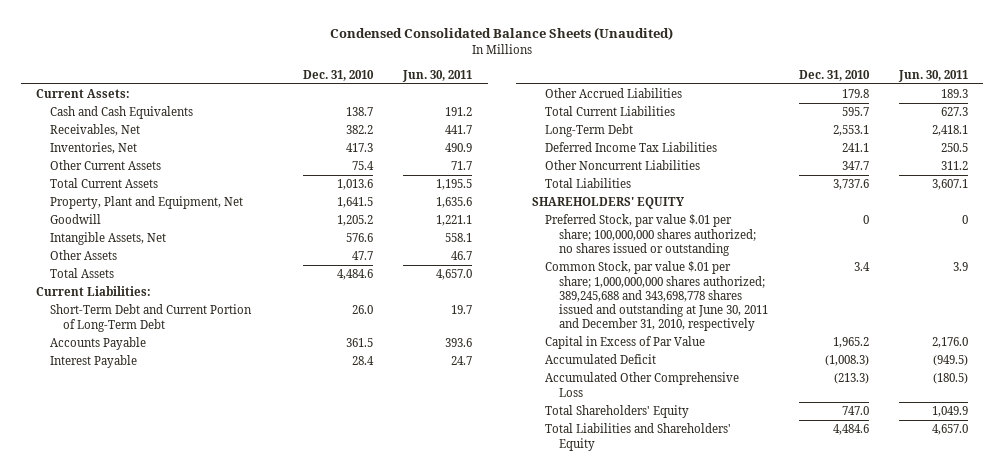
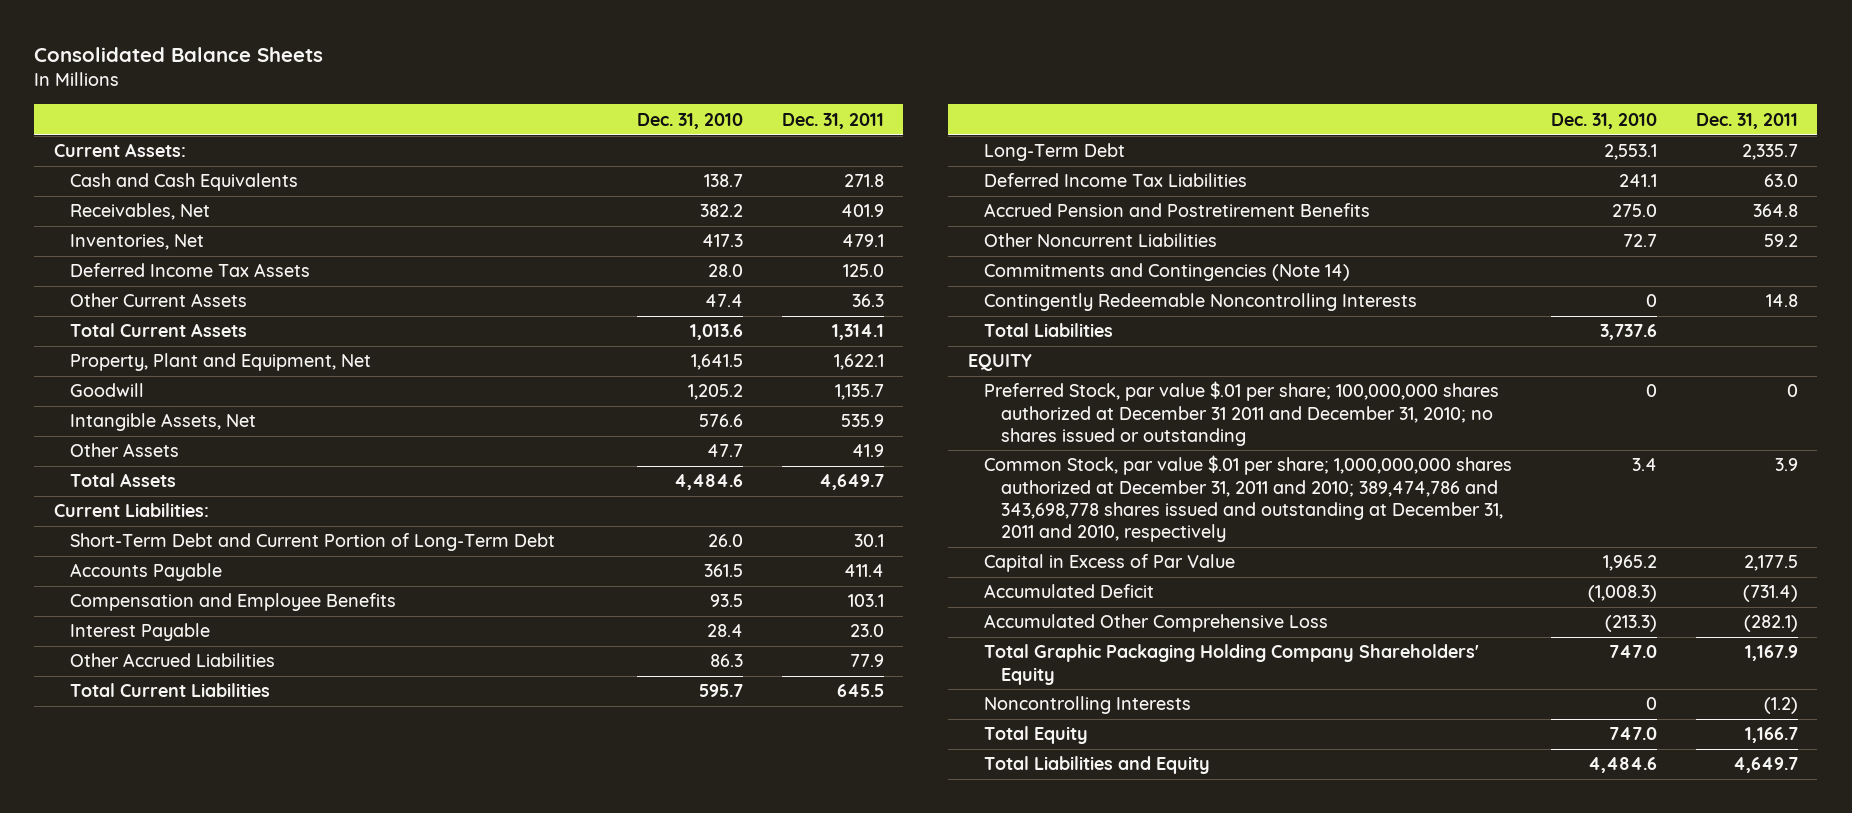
- Condensed Consolidated Balance Sheets (Unaudited)
+ Consolidated Balance Sheets
- | Dec. 31, 2010 | Jun. 30, 2011
+ | Dec. 31, 2010 | Dec. 31, 2011
- Other Current Assets | 75.4 | 71.7
+ Deferred Income Tax Assets | 28.0 | 125.0
+ Other Current Assets | 47.4 | 36.3
+ Compensation and Employee Benefits | 93.5 | 103.1
- Other Accrued Liabilities | 179.8 | 189.3
+ Other Accrued Liabilities | 86.3 | 77.9
- Other Noncurrent Liabilities | 347.7 | 311.2
+ Accrued Pension and Postretirement Benefits | 275.0 | 364.8
+ Other Noncurrent Liabilities | 72.7 | 59.2
+ Commitments and Contingencies (Note 14)
+ Contingently Redeemable Noncontrolling Interests | 0 | 14.8
- SHAREHOLDERS' EQUITY
- Preferred Stock, par value $.01 per share; 100,000,000 shares authorized; no shares issued or outstanding | 0 | 0
- Common Stock, par value $.01 per share; 1,000,000,000 shares authorized; 389,245,688 and 343,698,778 shares issued and outstanding at June 30, 2011 and December 31, 2010, respectively | 3.4 | 3.9
+ EQUITY
+ Preferred Stock, par value $.01 per share; 100,000,000 shares authorized at December 31 2011 and December 31, 2010; no shares issued or outstanding | 0 | 0
+ Common Stock, par value $.01 per share; 1,000,000,000 shares authorized at December 31, 2011 and 2010; 389,474,786 and 343,698,778 shares issued and outstanding at December 31, 2011 and 2010, respectively | 3.4 | 3.9
- Total Shareholders' Equity | 747.0 | 1,049.9
- Total Liabilities and Shareholders' Equity | 4,484.6 | 4,657.0
+ Total Graphic Packaging Holding Company Shareholders' Equity | 747.0 | 1,167.9
+ Noncontrolling Interests | 0 | (1.2)
+ Total Equity | 747.0 | 1,166.7
+ Total Liabilities and Equity | 4,484.6 | 4,649.7

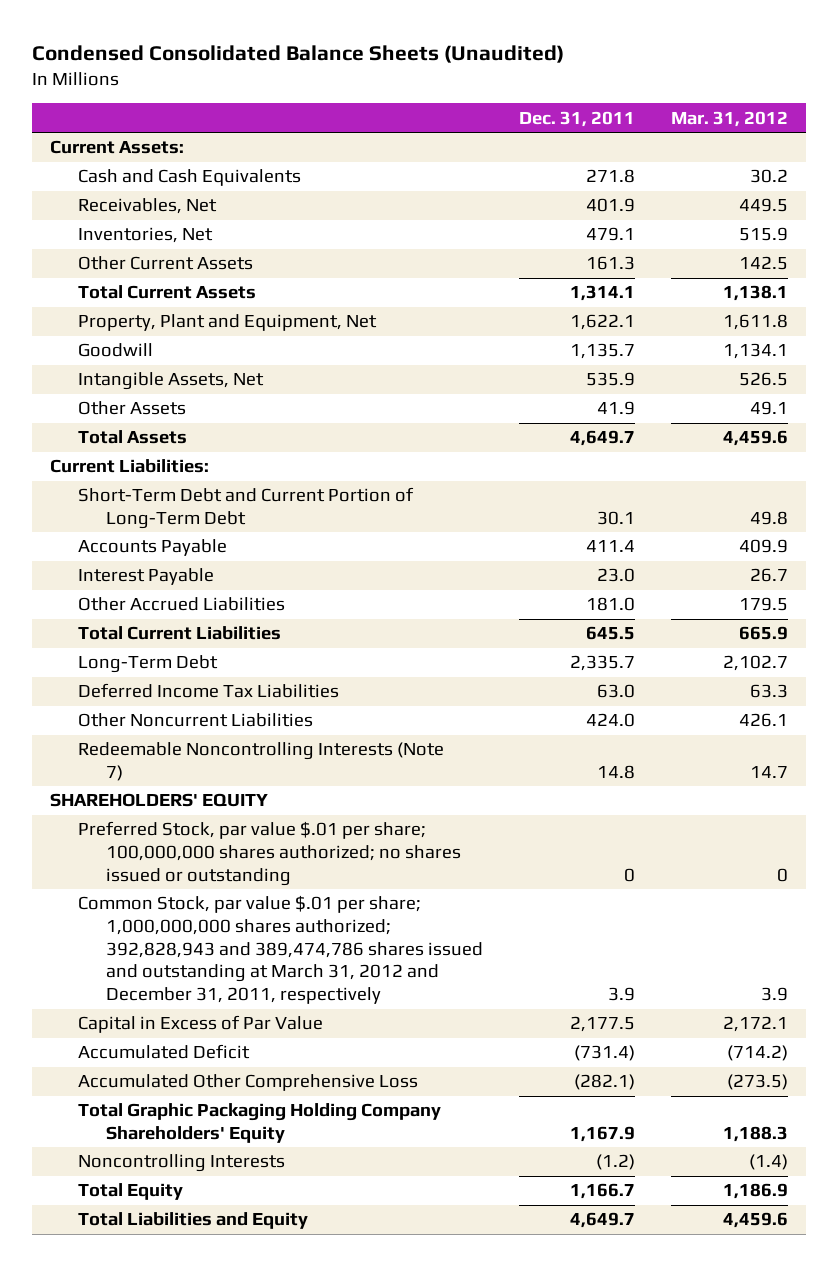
- Consolidated Balance Sheets
+ Condensed Consolidated Balance Sheets (Unaudited)
- | Dec. 31, 2010 | Dec. 31, 2011
+ | Dec. 31, 2011 | Mar. 31, 2012
- Deferred Income Tax Assets | 28.0 | 125.0
- Other Current Assets | 47.4 | 36.3
+ Other Current Assets | 161.3 | 142.5
- Compensation and Employee Benefits | 93.5 | 103.1
- Other Accrued Liabilities | 86.3 | 77.9
+ Other Accrued Liabilities | 181.0 | 179.5
- Accrued Pension and Postretirement Benefits | 275.0 | 364.8
- Other Noncurrent Liabilities | 72.7 | 59.2
- Commitments and Contingencies (Note 14)
- Contingently Redeemable Noncontrolling Interests | 0 | 14.8
- Total Liabilities | 3,737.6 |
- EQUITY
- Preferred Stock, par value $.01 per share; 100,000,000 shares authorized at December 31 2011 and December 31, 2010; no shares issued or outstanding | 0 | 0
- Common Stock, par value $.01 per share; 1,000,000,000 shares authorized at December 31, 2011 and 2010; 389,474,786 and 343,698,778 shares issued and outstanding at December 31, 2011 and 2010, respectively | 3.4 | 3.9
+ Other Noncurrent Liabilities | 424.0 | 426.1
+ Redeemable Noncontrolling Interests (Note 7) | 14.8 | 14.7
+ SHAREHOLDERS' EQUITY
+ Preferred Stock, par value $.01 per share; 100,000,000 shares authorized; no shares issued or outstanding | 0 | 0
+ Common Stock, par value $.01 per share; 1,000,000,000 shares authorized; 392,828,943 and 389,474,786 shares issued and outstanding at March 31, 2012 and December 31, 2011, respectively | 3.9 | 3.9

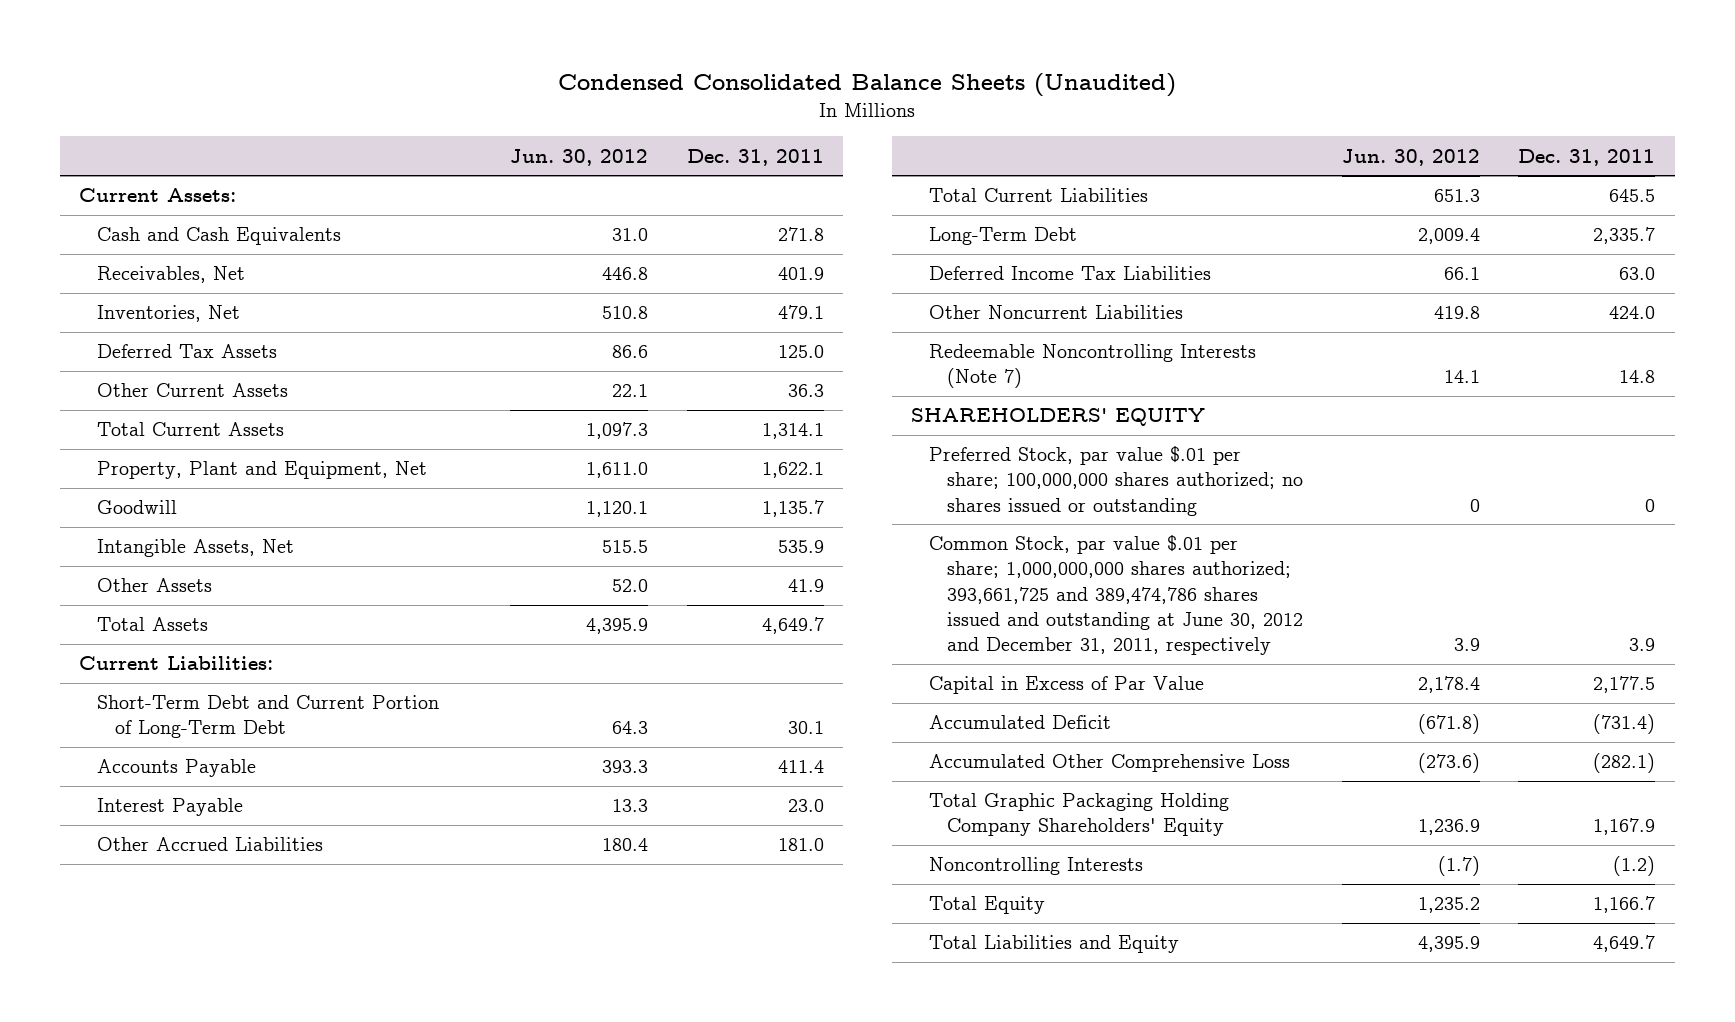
- | Dec. 31, 2011 | Mar. 31, 2012
+ | Jun. 30, 2012 | Dec. 31, 2011
- Other Current Assets | 161.3 | 142.5
+ Deferred Tax Assets | 86.6 | 125.0
+ Other Current Assets | 22.1 | 36.3
- Common Stock, par value $.01 per share; 1,000,000,000 shares authorized; 392,828,943 and 389,474,786 shares issued and outstanding at March 31, 2012 and December 31, 2011, respectively | 3.9 | 3.9
+ Common Stock, par value $.01 per share; 1,000,000,000 shares authorized; 393,661,725 and 389,474,786 shares issued and outstanding at June 30, 2012 and December 31, 2011, respectively | 3.9 | 3.9

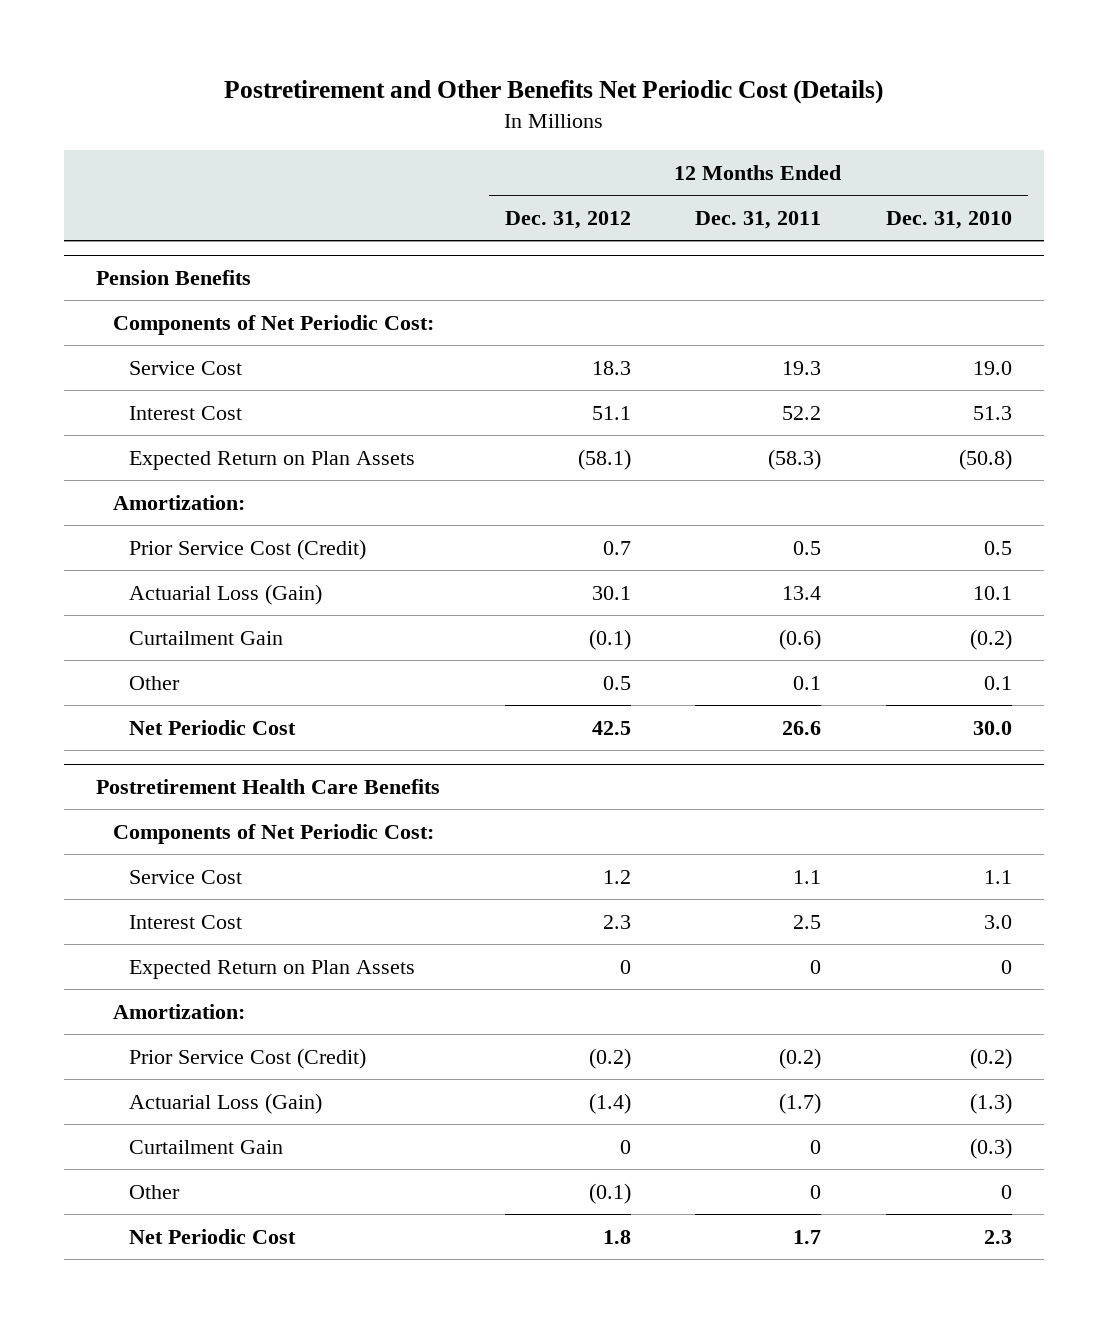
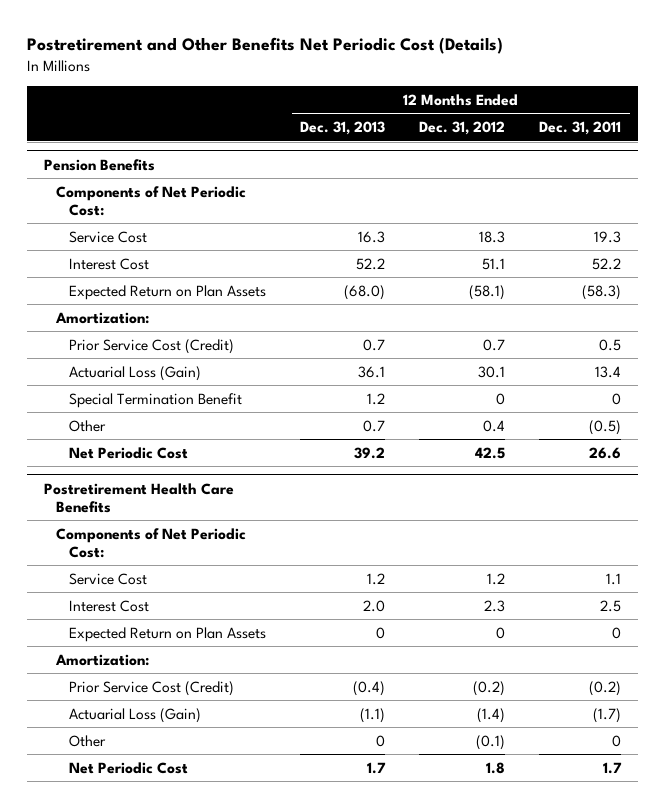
- | 12 Months Ended Dec. 31, 2012 | 12 Months Ended Dec. 31, 2011 | 12 Months Ended Dec. 31, 2010
+ | 12 Months Ended Dec. 31, 2013 | 12 Months Ended Dec. 31, 2012 | 12 Months Ended Dec. 31, 2011
@ Pension Benefits
- Curtailment Gain | (0.1) | (0.6) | (0.2)
- Other | 0.5 | 0.1 | 0.1
+ Special Termination Benefit | 1.2 | 0 | 0
+ Other | 0.7 | 0.4 | (0.5)
@ Postretirement Health Care Benefits
- Curtailment Gain | 0 | 0 | (0.3)

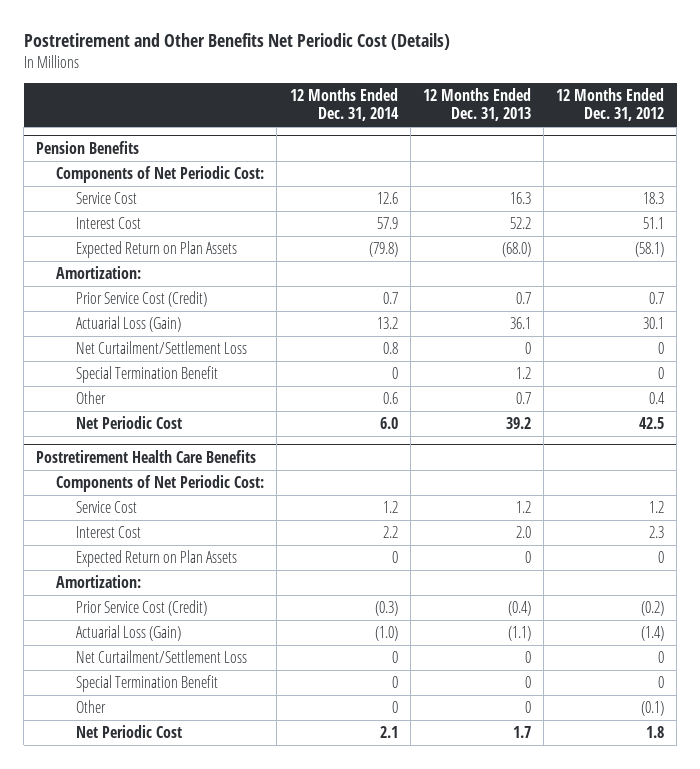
- | 12 Months Ended Dec. 31, 2013 | 12 Months Ended Dec. 31, 2012 | 12 Months Ended Dec. 31, 2011
+ | 12 Months Ended Dec. 31, 2014 | 12 Months Ended Dec. 31, 2013 | 12 Months Ended Dec. 31, 2012
@ Pension Benefits
+ Net Curtailment/Settlement Loss | 0.8 | 0 | 0
@ Postretirement Health Care Benefits
+ Net Curtailment/Settlement Loss | 0 | 0 | 0
+ Special Termination Benefit | 0 | 0 | 0

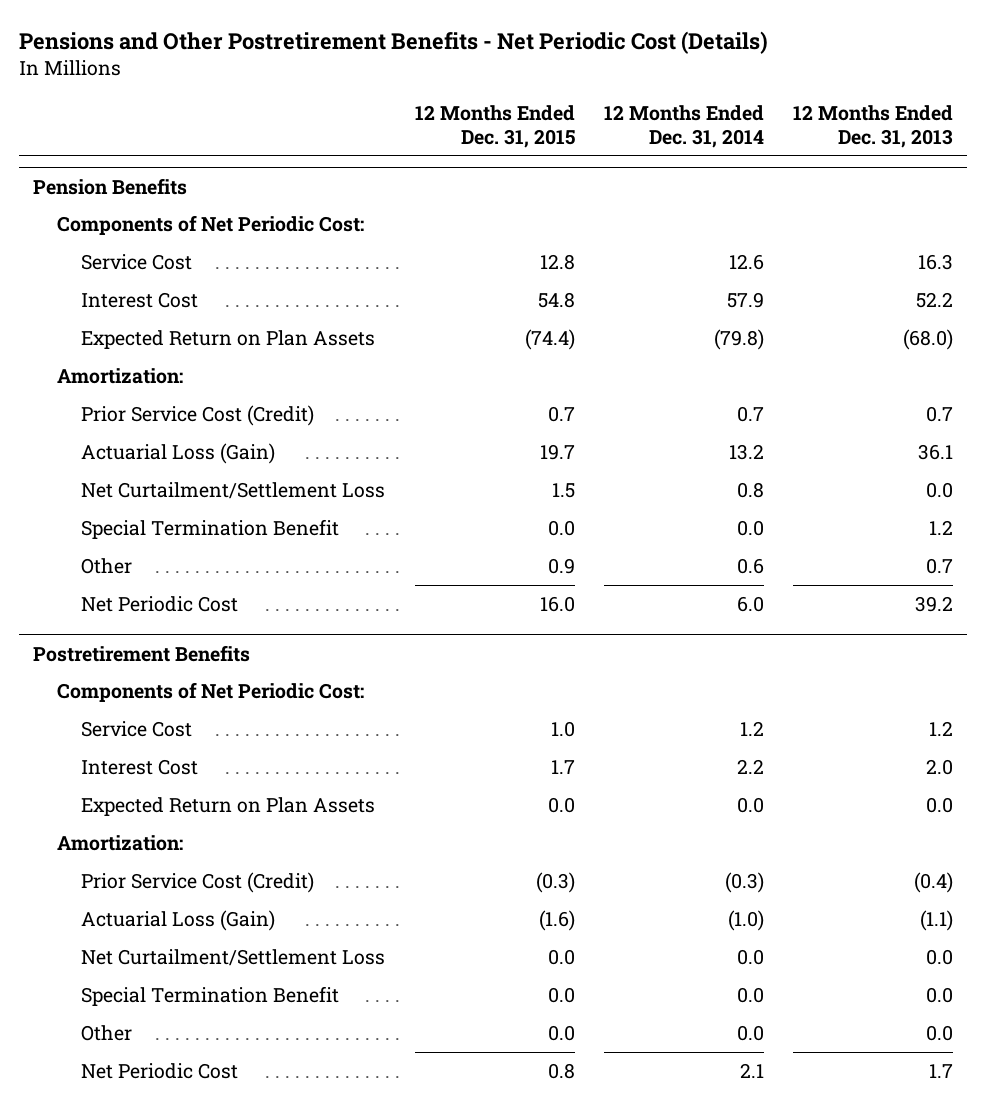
- Postretirement and Other Benefits Net Periodic Cost (Details)
+ Pensions and Other Postretirement Benefits - Net Periodic Cost (Details)
- | 12 Months Ended Dec. 31, 2014 | 12 Months Ended Dec. 31, 2013 | 12 Months Ended Dec. 31, 2012
+ | 12 Months Ended Dec. 31, 2015 | 12 Months Ended Dec. 31, 2014 | 12 Months Ended Dec. 31, 2013
@ Pension Benefits
- Net Curtailment/Settlement Loss | 0.8 | 0 | 0
- Special Termination Benefit | 0 | 1.2 | 0
+ Net Curtailment/Settlement Loss | 1.5 | 0.8 | 0.0
+ Special Termination Benefit | 0.0 | 0.0 | 1.2
- Postretirement Health Care Benefits
+ Postretirement Benefits
- Expected Return on Plan Assets | 0 | 0 | 0
+ Expected Return on Plan Assets | 0.0 | 0.0 | 0.0
- Net Curtailment/Settlement Loss | 0 | 0 | 0
- Special Termination Benefit | 0 | 0 | 0
- Other | 0 | 0 | (0.1)
+ Net Curtailment/Settlement Loss | 0.0 | 0.0 | 0.0
+ Special Termination Benefit | 0.0 | 0.0 | 0.0
+ Other | 0.0 | 0.0 | 0.0

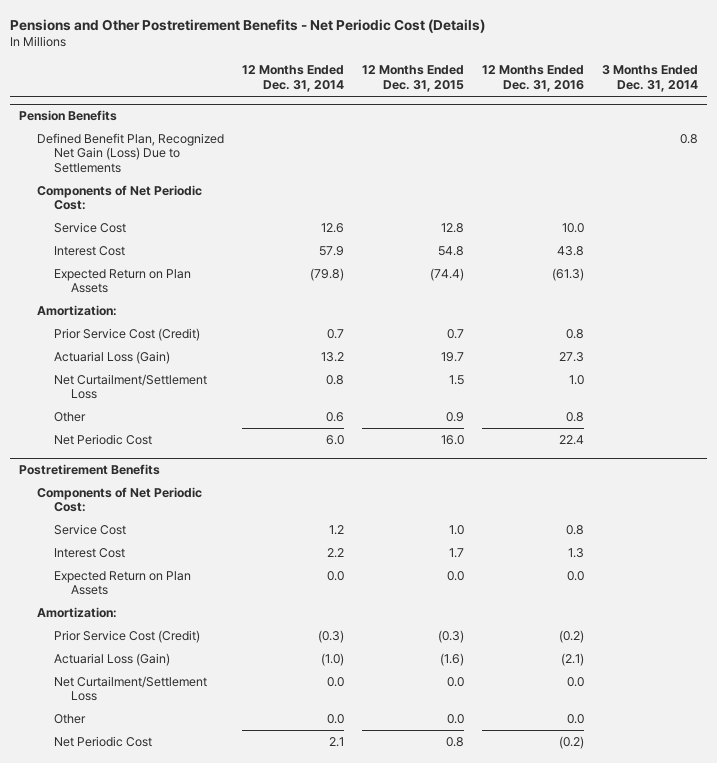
- | 12 Months Ended Dec. 31, 2015 | 12 Months Ended Dec. 31, 2014 | 12 Months Ended Dec. 31, 2013
+ | 12 Months Ended Dec. 31, 2014 | 12 Months Ended Dec. 31, 2015 | 12 Months Ended Dec. 31, 2016 | 3 Months Ended Dec. 31, 2014
@ Pension Benefits
+ Defined Benefit Plan, Recognized Net Gain (Loss) Due to Settlements | | | | 0.8
- Special Termination Benefit | 0.0 | 0.0 | 1.2
@ Postretirement Benefits
- Special Termination Benefit | 0.0 | 0.0 | 0.0

